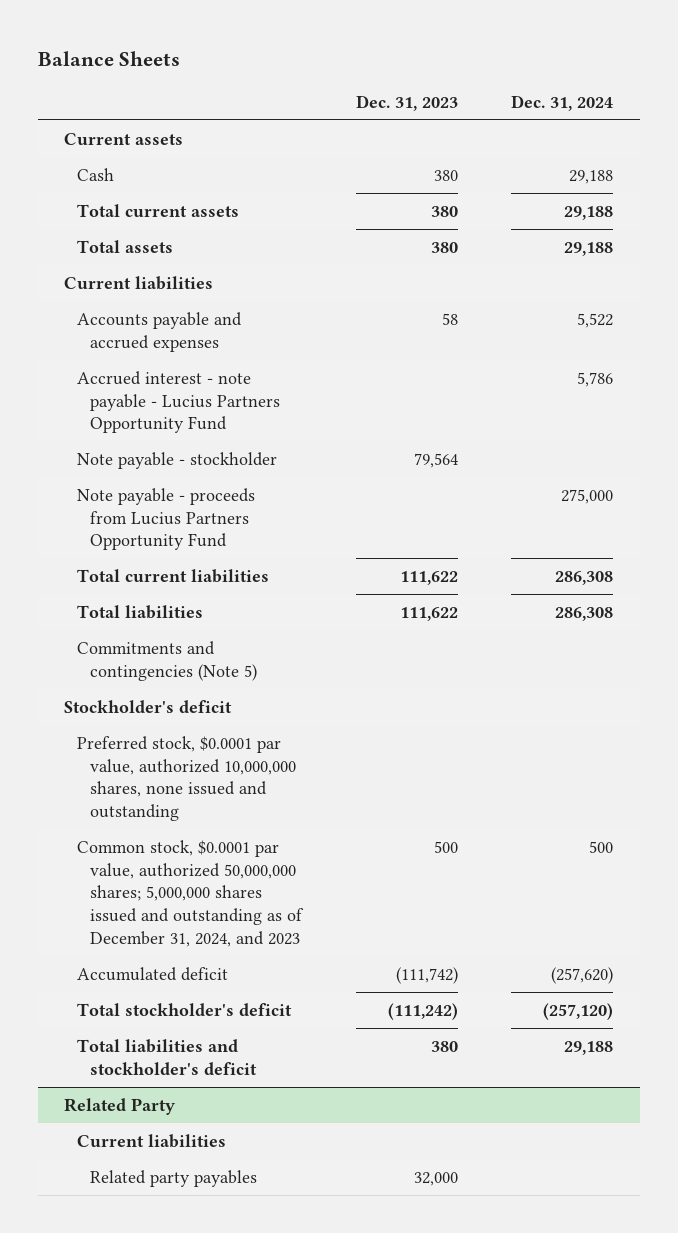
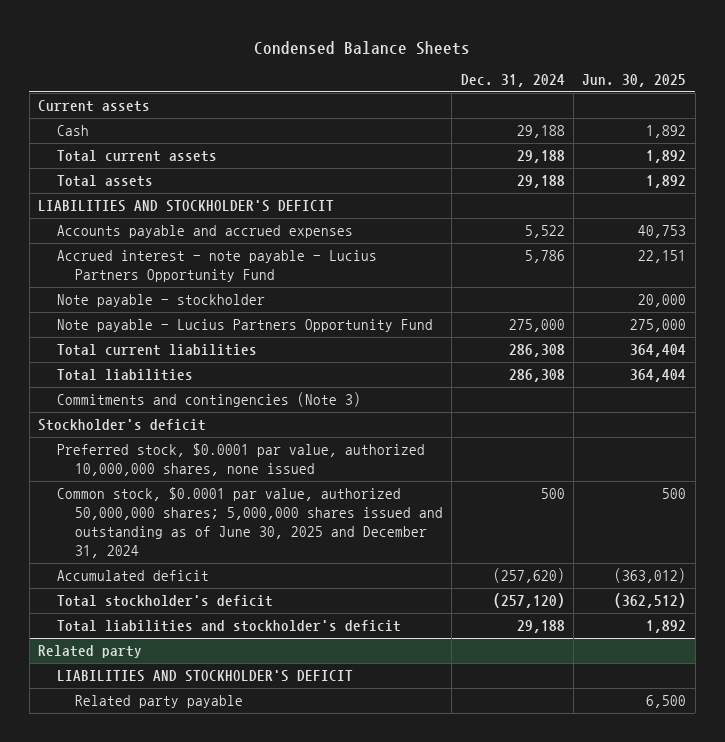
- Balance Sheets
+ Condensed Balance Sheets
- | Dec. 31, 2023 | Dec. 31, 2024
+ | Dec. 31, 2024 | Jun. 30, 2025
- Current liabilities
+ LIABILITIES AND STOCKHOLDER'S DEFICIT
- Note payable - proceeds from Lucius Partners Opportunity Fund | | 275,000
+ Note payable - Lucius Partners Opportunity Fund | 275,000 | 275,000
- Commitments and contingencies (Note 5)
+ Commitments and contingencies (Note 3)
- Preferred stock, $0.0001 par value, authorized 10,000,000 shares, none issued and outstanding
- Common stock, $0.0001 par value, authorized 50,000,000 shares; 5,000,000 shares issued and outstanding as of December 31, 2024, and 2023 | 500 | 500
+ Preferred stock, $0.0001 par value, authorized 10,000,000 shares, none issued
+ Common stock, $0.0001 par value, authorized 50,000,000 shares; 5,000,000 shares issued and outstanding as of June 30, 2025 and December 31, 2024 | 500 | 500
- Related Party
- Current liabilities
- Related party payables | 32,000 |
+ Related party
+ LIABILITIES AND STOCKHOLDER'S DEFICIT
+ Related party payable | | 6,500

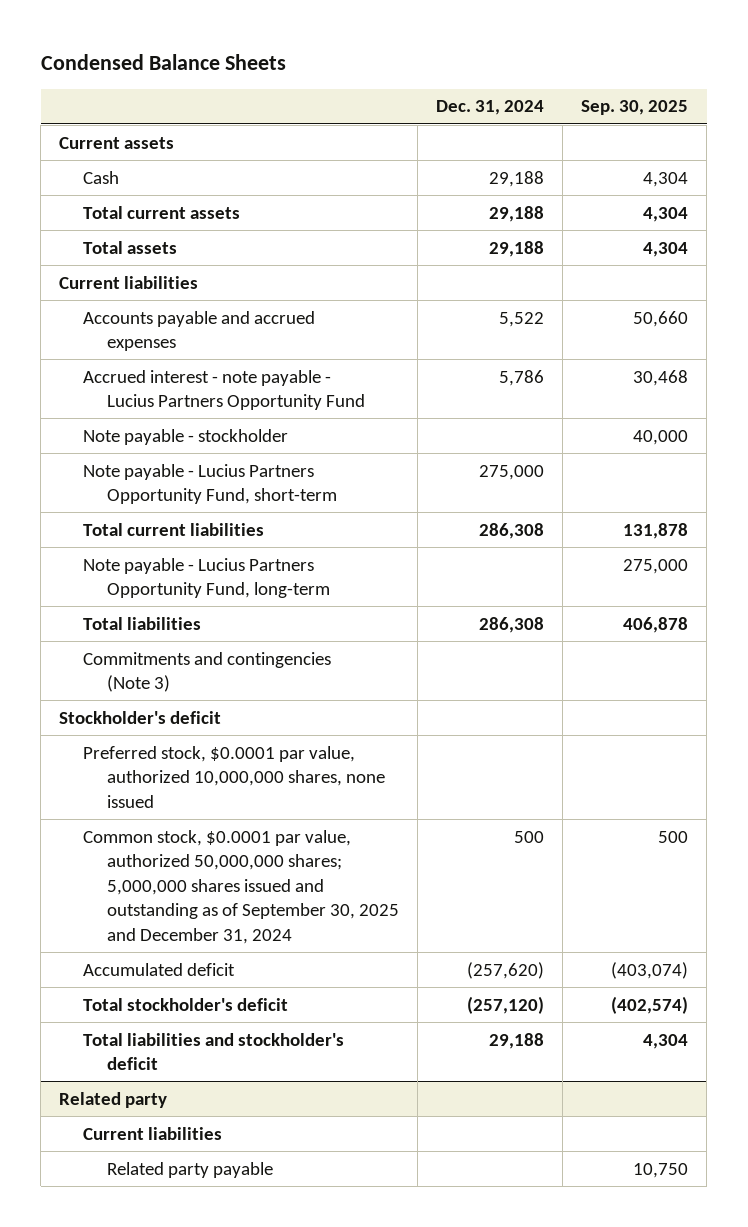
- | Dec. 31, 2024 | Jun. 30, 2025
+ | Dec. 31, 2024 | Sep. 30, 2025
- LIABILITIES AND STOCKHOLDER'S DEFICIT
+ Current liabilities
- Note payable - Lucius Partners Opportunity Fund | 275,000 | 275,000
+ Note payable - Lucius Partners Opportunity Fund, short-term | 275,000 |
+ Note payable - Lucius Partners Opportunity Fund, long-term | | 275,000
- Common stock, $0.0001 par value, authorized 50,000,000 shares; 5,000,000 shares issued and outstanding as of June 30, 2025 and December 31, 2024 | 500 | 500
+ Common stock, $0.0001 par value, authorized 50,000,000 shares; 5,000,000 shares issued and outstanding as of September 30, 2025 and December 31, 2024 | 500 | 500
@ Related party
- LIABILITIES AND STOCKHOLDER'S DEFICIT
+ Current liabilities

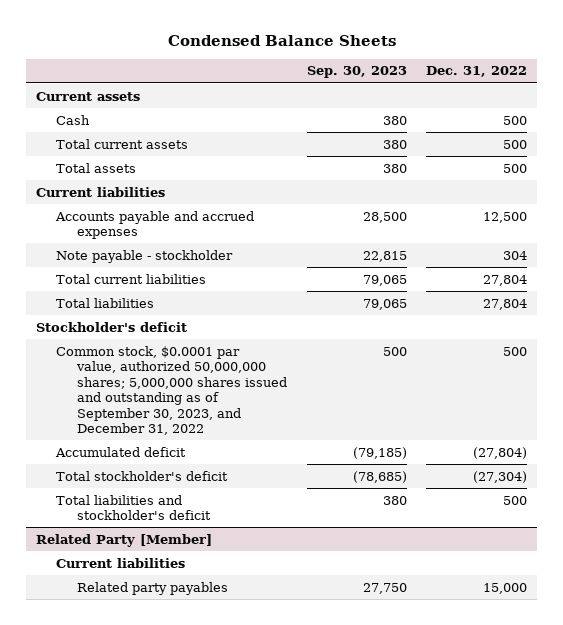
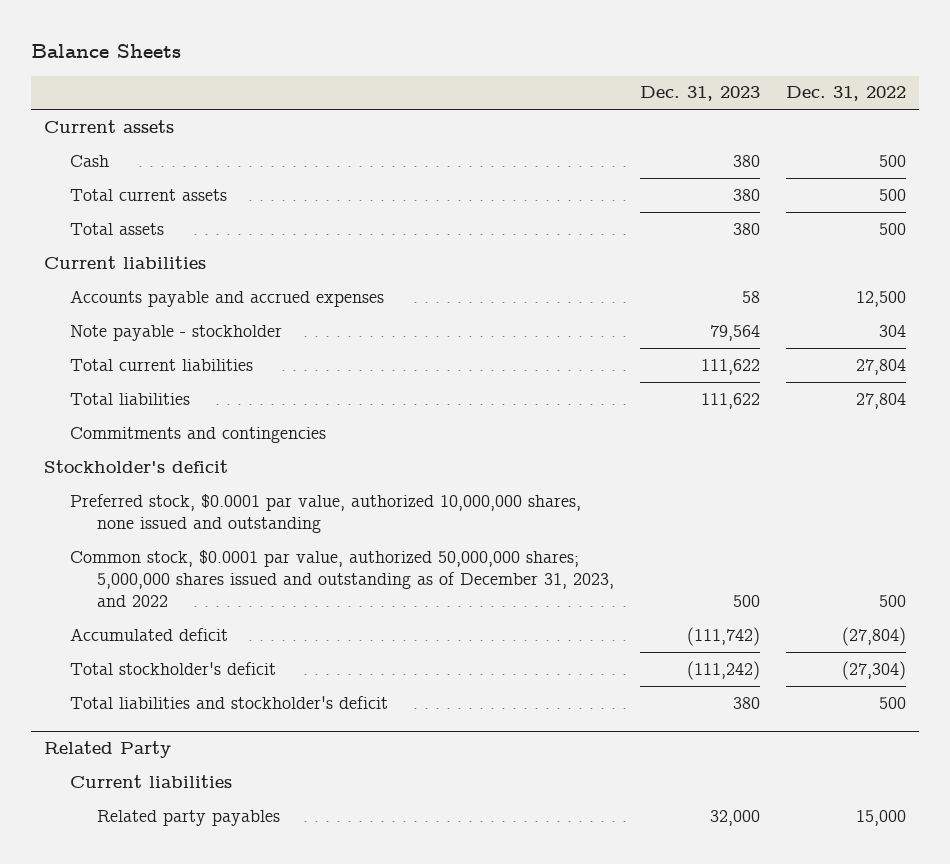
- Condensed Balance Sheets
+ Balance Sheets
- | Sep. 30, 2023 | Dec. 31, 2022
+ | Dec. 31, 2023 | Dec. 31, 2022
+ Commitments and contingencies
- Common stock, $0.0001 par value, authorized 50,000,000 shares; 5,000,000 shares issued and outstanding as of September 30, 2023, and December 31, 2022 | 500 | 500
+ Preferred stock, $0.0001 par value, authorized 10,000,000 shares, none issued and outstanding
+ Common stock, $0.0001 par value, authorized 50,000,000 shares; 5,000,000 shares issued and outstanding as of December 31, 2023, and 2022 | 500 | 500
- Related Party [Member]
+ Related Party

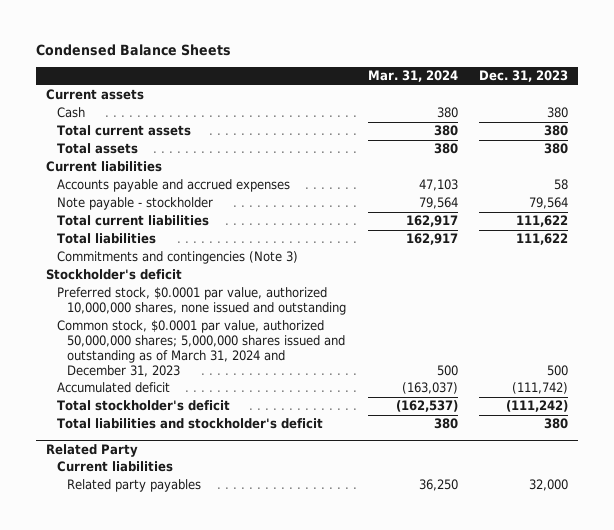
- Balance Sheets
+ Condensed Balance Sheets
- | Dec. 31, 2023 | Dec. 31, 2022
+ | Mar. 31, 2024 | Dec. 31, 2023
- Commitments and contingencies
+ Commitments and contingencies (Note 3)
- Common stock, $0.0001 par value, authorized 50,000,000 shares; 5,000,000 shares issued and outstanding as of December 31, 2023, and 2022 | 500 | 500
+ Common stock, $0.0001 par value, authorized 50,000,000 shares; 5,000,000 shares issued and outstanding as of March 31, 2024 and December 31, 2023 | 500 | 500

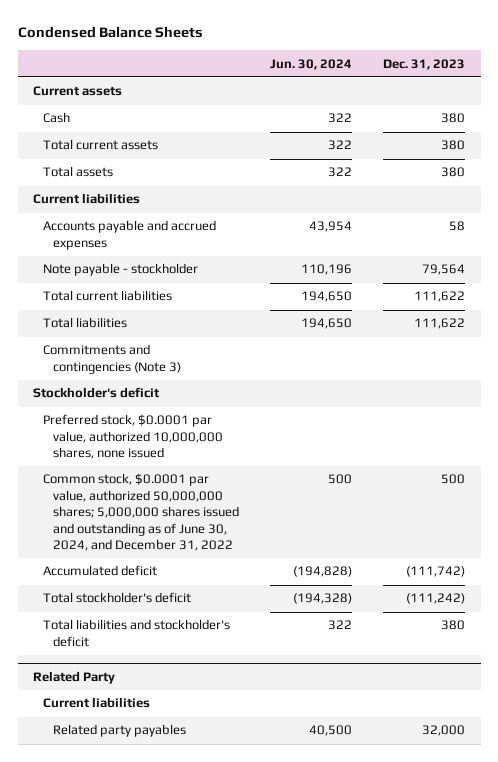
- | Mar. 31, 2024 | Dec. 31, 2023
+ | Jun. 30, 2024 | Dec. 31, 2023
- Preferred stock, $0.0001 par value, authorized 10,000,000 shares, none issued and outstanding
- Common stock, $0.0001 par value, authorized 50,000,000 shares; 5,000,000 shares issued and outstanding as of March 31, 2024 and December 31, 2023 | 500 | 500
+ Preferred stock, $0.0001 par value, authorized 10,000,000 shares, none issued
+ Common stock, $0.0001 par value, authorized 50,000,000 shares; 5,000,000 shares issued and outstanding as of June 30, 2024, and December 31, 2022 | 500 | 500

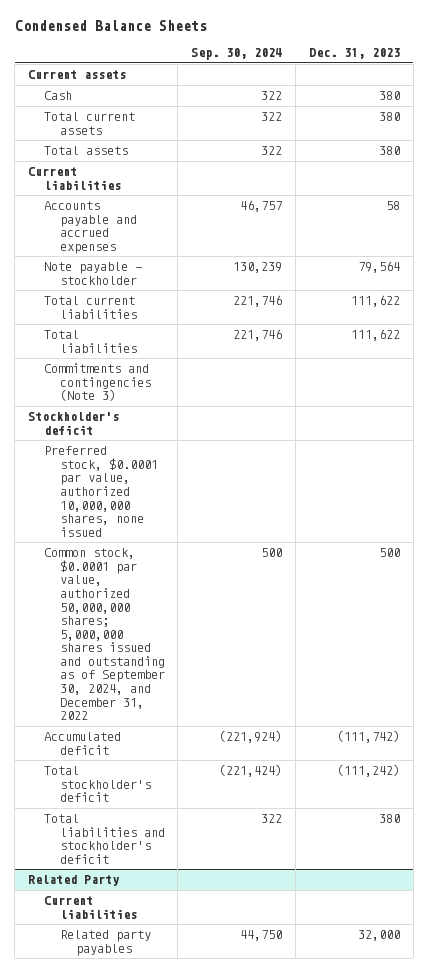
- | Jun. 30, 2024 | Dec. 31, 2023
+ | Sep. 30, 2024 | Dec. 31, 2023
- Common stock, $0.0001 par value, authorized 50,000,000 shares; 5,000,000 shares issued and outstanding as of June 30, 2024, and December 31, 2022 | 500 | 500
+ Common stock, $0.0001 par value, authorized 50,000,000 shares; 5,000,000 shares issued and outstanding as of September 30, 2024, and December 31, 2022 | 500 | 500

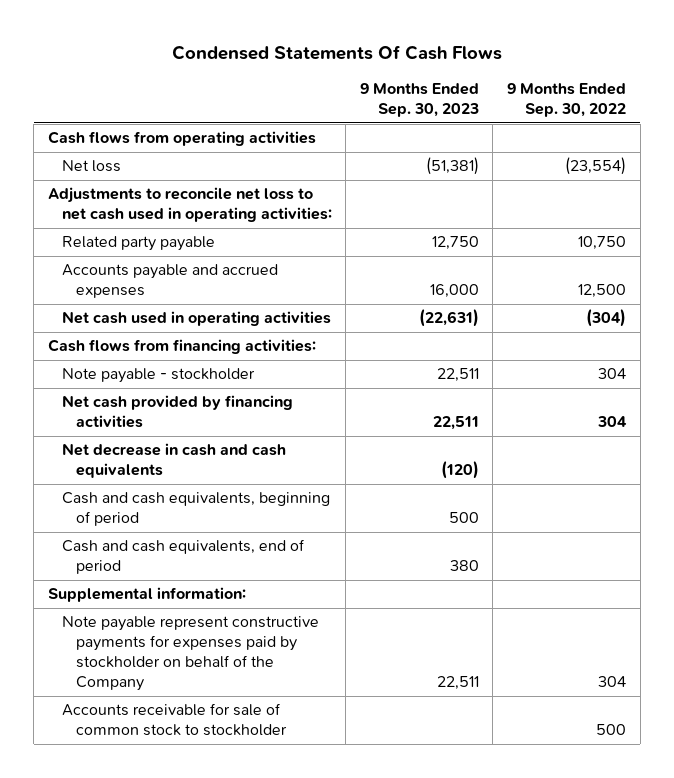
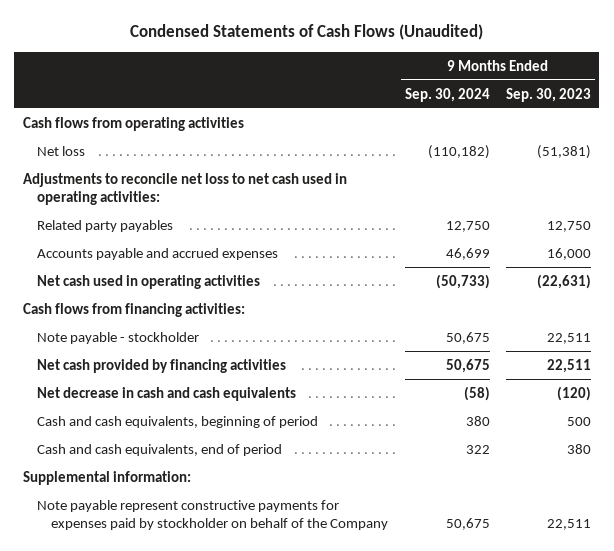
- Condensed Statements Of Cash Flows
+ Condensed Statements of Cash Flows (Unaudited)
- | 9 Months Ended Sep. 30, 2023 | 9 Months Ended Sep. 30, 2022
+ | 9 Months Ended Sep. 30, 2024 | 9 Months Ended Sep. 30, 2023
- Related party payable | 12,750 | 10,750
+ Related party payables | 12,750 | 12,750
- Accounts receivable for sale of common stock to stockholder | | 500

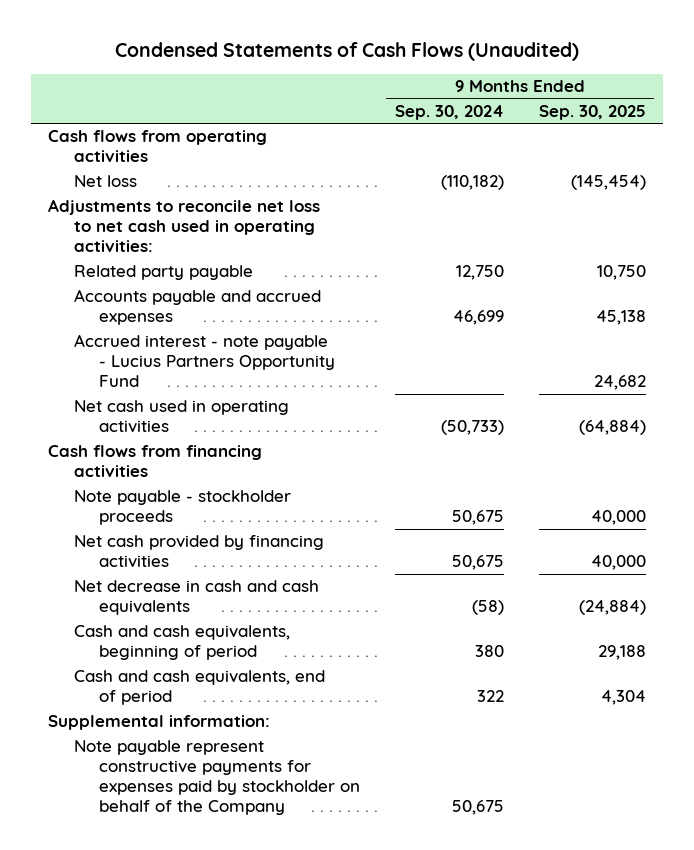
- | 9 Months Ended Sep. 30, 2024 | 9 Months Ended Sep. 30, 2023
+ | 9 Months Ended Sep. 30, 2024 | 9 Months Ended Sep. 30, 2025
- Related party payables | 12,750 | 12,750
+ Related party payable | 12,750 | 10,750
+ Accrued interest - note payable - Lucius Partners Opportunity Fund | | 24,682
- Cash flows from financing activities:
- Note payable - stockholder | 50,675 | 22,511
+ Cash flows from financing activities
+ Note payable - stockholder proceeds | 50,675 | 40,000

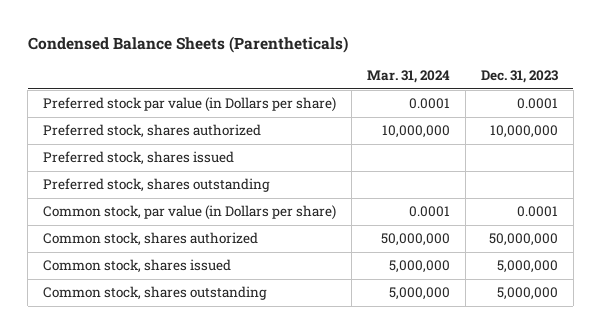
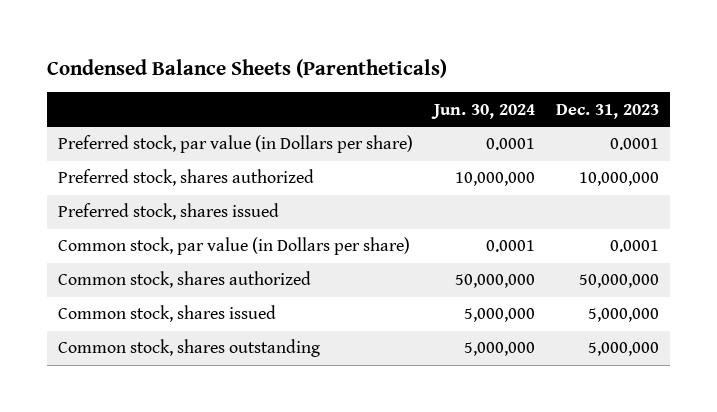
- | Mar. 31, 2024 | Dec. 31, 2023
+ | Jun. 30, 2024 | Dec. 31, 2023
- Preferred stock par value (in Dollars per share) | 0.0001 | 0.0001
+ Preferred stock, par value (in Dollars per share) | 0.0001 | 0.0001
- Preferred stock, shares outstanding

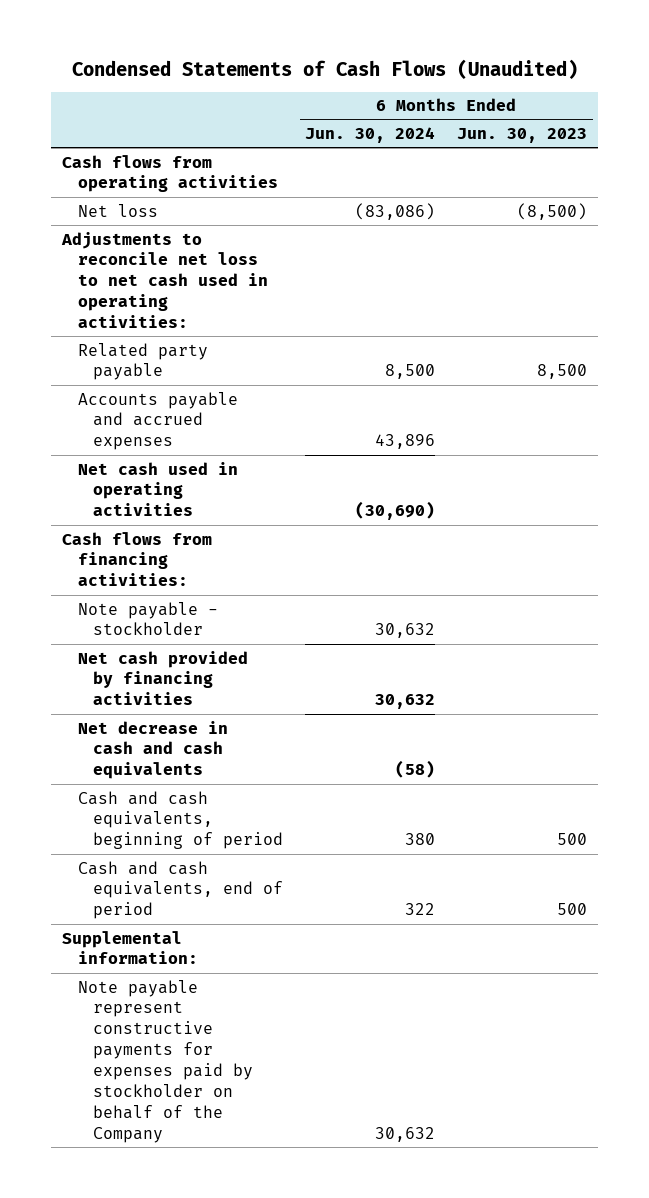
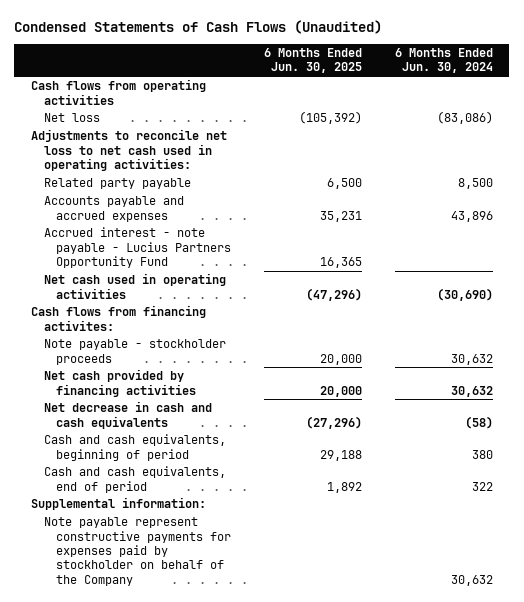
- | 6 Months Ended Jun. 30, 2024 | 6 Months Ended Jun. 30, 2023
+ | 6 Months Ended Jun. 30, 2025 | 6 Months Ended Jun. 30, 2024
+ Accrued interest - note payable - Lucius Partners Opportunity Fund | 16,365 |
- Cash flows from financing activities:
- Note payable - stockholder | 30,632 |
+ Cash flows from financing activites:
+ Note payable - stockholder proceeds | 20,000 | 30,632

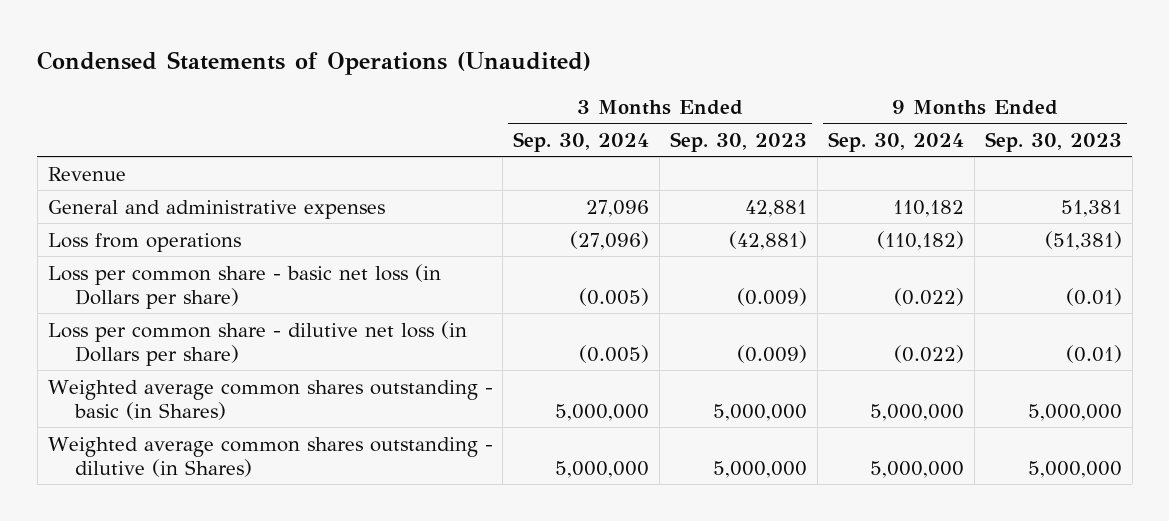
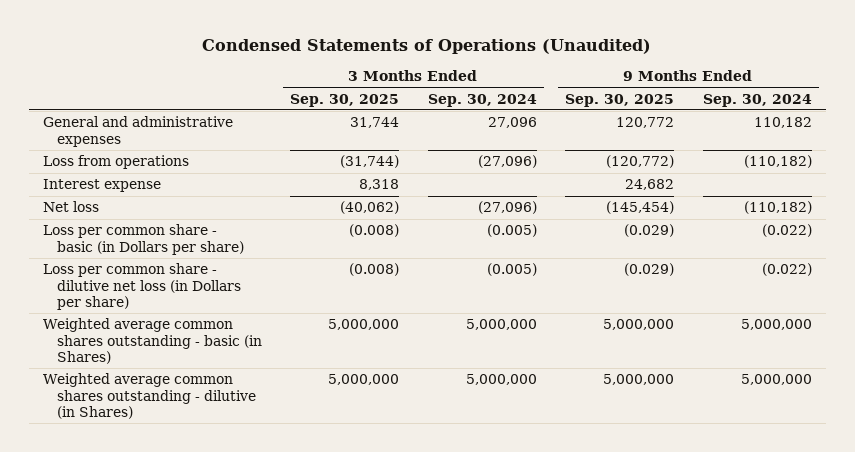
- | 3 Months Ended Sep. 30, 2024 | 3 Months Ended Sep. 30, 2023 | 9 Months Ended Sep. 30, 2024 | 9 Months Ended Sep. 30, 2023
+ | 3 Months Ended Sep. 30, 2025 | 3 Months Ended Sep. 30, 2024 | 9 Months Ended Sep. 30, 2025 | 9 Months Ended Sep. 30, 2024
- Revenue
- Loss per common share - basic net loss (in Dollars per share) | (0.005) | (0.009) | (0.022) | (0.01)
+ Interest expense | 8,318 | | 24,682 |
+ Net loss | (40,062) | (27,096) | (145,454) | (110,182)
+ Loss per common share - basic (in Dollars per share) | (0.008) | (0.005) | (0.029) | (0.022)

